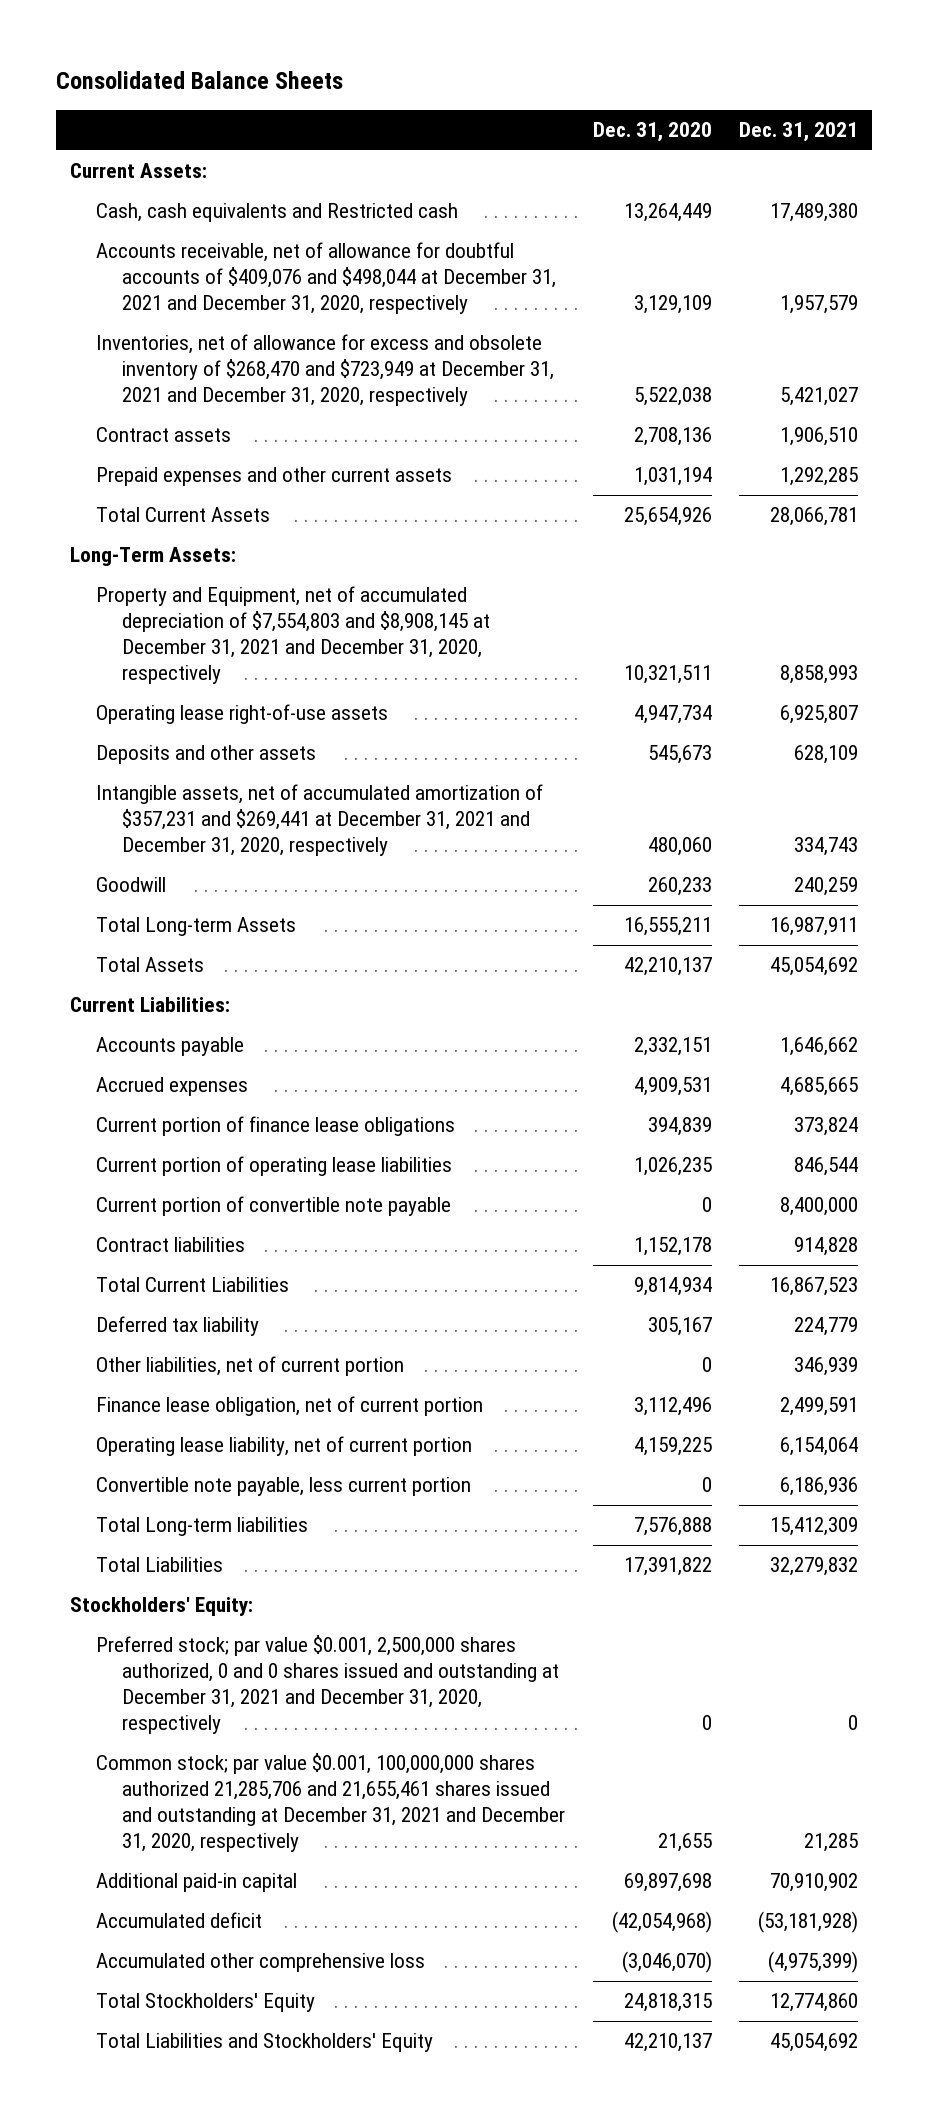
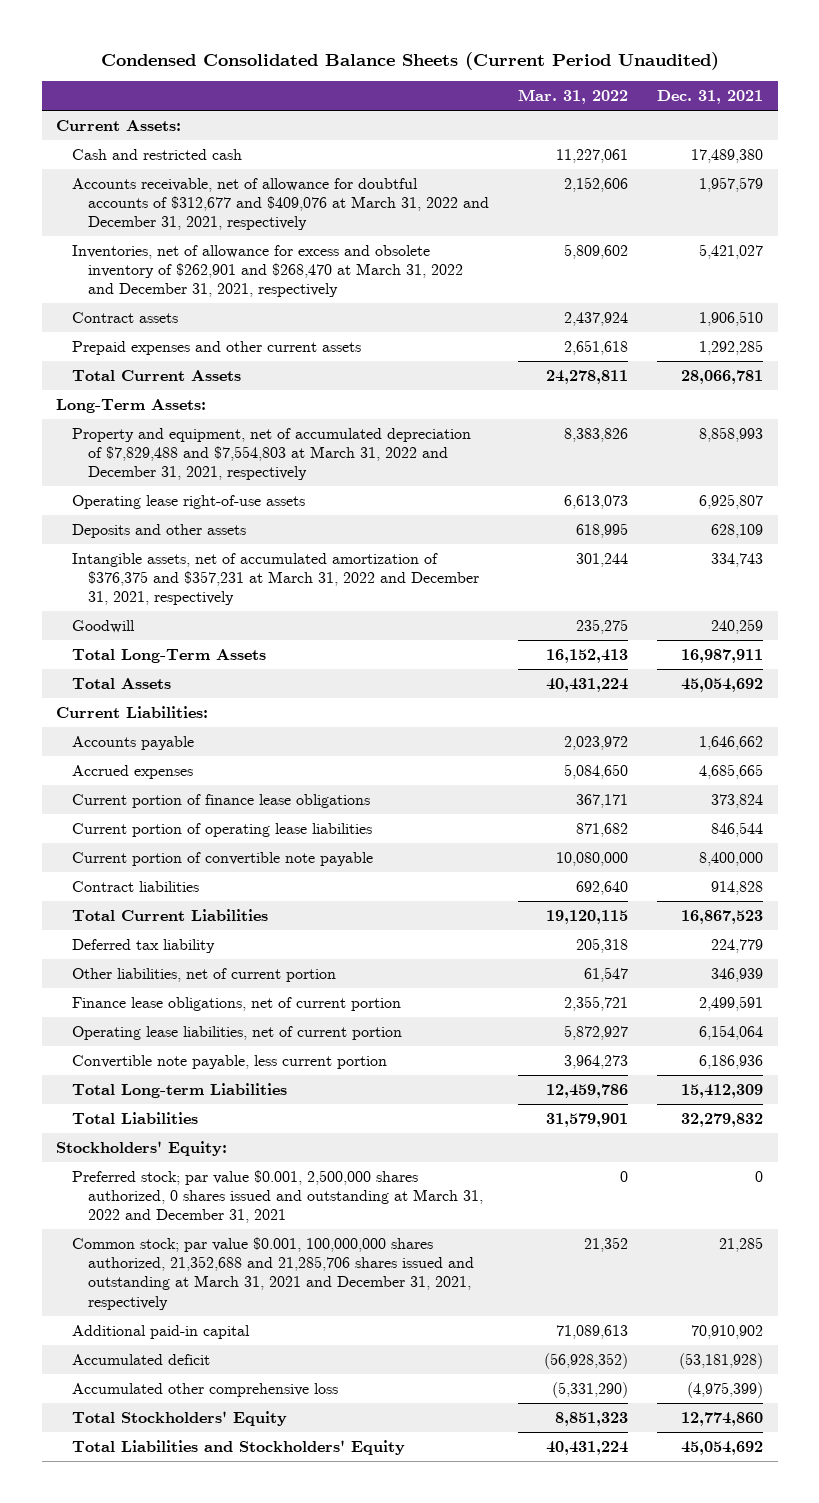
- Consolidated Balance Sheets
+ Condensed Consolidated Balance Sheets (Current Period Unaudited)
- | Dec. 31, 2020 | Dec. 31, 2021
+ | Mar. 31, 2022 | Dec. 31, 2021
- Cash, cash equivalents and Restricted cash | 13,264,449 | 17,489,380
- Accounts receivable, net of allowance for doubtful accounts of $409,076 and $498,044 at December 31, 2021 and December 31, 2020, respectively | 3,129,109 | 1,957,579
- Inventories, net of allowance for excess and obsolete inventory of $268,470 and $723,949 at December 31, 2021 and December 31, 2020, respectively | 5,522,038 | 5,421,027
+ Cash and restricted cash | 11,227,061 | 17,489,380
+ Accounts receivable, net of allowance for doubtful accounts of $312,677 and $409,076 at March 31, 2022 and December 31, 2021, respectively | 2,152,606 | 1,957,579
+ Inventories, net of allowance for excess and obsolete inventory of $262,901 and $268,470 at March 31, 2022 and December 31, 2021, respectively | 5,809,602 | 5,421,027
- Property and Equipment, net of accumulated depreciation of $7,554,803 and $8,908,145 at December 31, 2021 and December 31, 2020, respectively | 10,321,511 | 8,858,993
+ Property and equipment, net of accumulated depreciation of $7,829,488 and $7,554,803 at March 31, 2022 and December 31, 2021, respectively | 8,383,826 | 8,858,993
- Intangible assets, net of accumulated amortization of $357,231 and $269,441 at December 31, 2021 and December 31, 2020, respectively | 480,060 | 334,743
+ Intangible assets, net of accumulated amortization of $376,375 and $357,231 at March 31, 2022 and December 31, 2021, respectively | 301,244 | 334,743
- Total Long-term Assets | 16,555,211 | 16,987,911
+ Total Long-Term Assets | 16,152,413 | 16,987,911
- Finance lease obligation, net of current portion | 3,112,496 | 2,499,591
- Operating lease liability, net of current portion | 4,159,225 | 6,154,064
+ Finance lease obligations, net of current portion | 2,355,721 | 2,499,591
+ Operating lease liabilities, net of current portion | 5,872,927 | 6,154,064
- Total Long-term liabilities | 7,576,888 | 15,412,309
+ Total Long-term Liabilities | 12,459,786 | 15,412,309
- Preferred stock; par value $0.001, 2,500,000 shares authorized, 0 and 0 shares issued and outstanding at December 31, 2021 and December 31, 2020, respectively | 0 | 0
- Common stock; par value $0.001, 100,000,000 shares authorized 21,285,706 and 21,655,461 shares issued and outstanding at December 31, 2021 and December 31, 2020, respectively | 21,655 | 21,285
+ Preferred stock; par value $0.001, 2,500,000 shares authorized, 0 shares issued and outstanding at March 31, 2022 and December 31, 2021 | 0 | 0
+ Common stock; par value $0.001, 100,000,000 shares authorized, 21,352,688 and 21,285,706 shares issued and outstanding at March 31, 2021 and December 31, 2021, respectively | 21,352 | 21,285

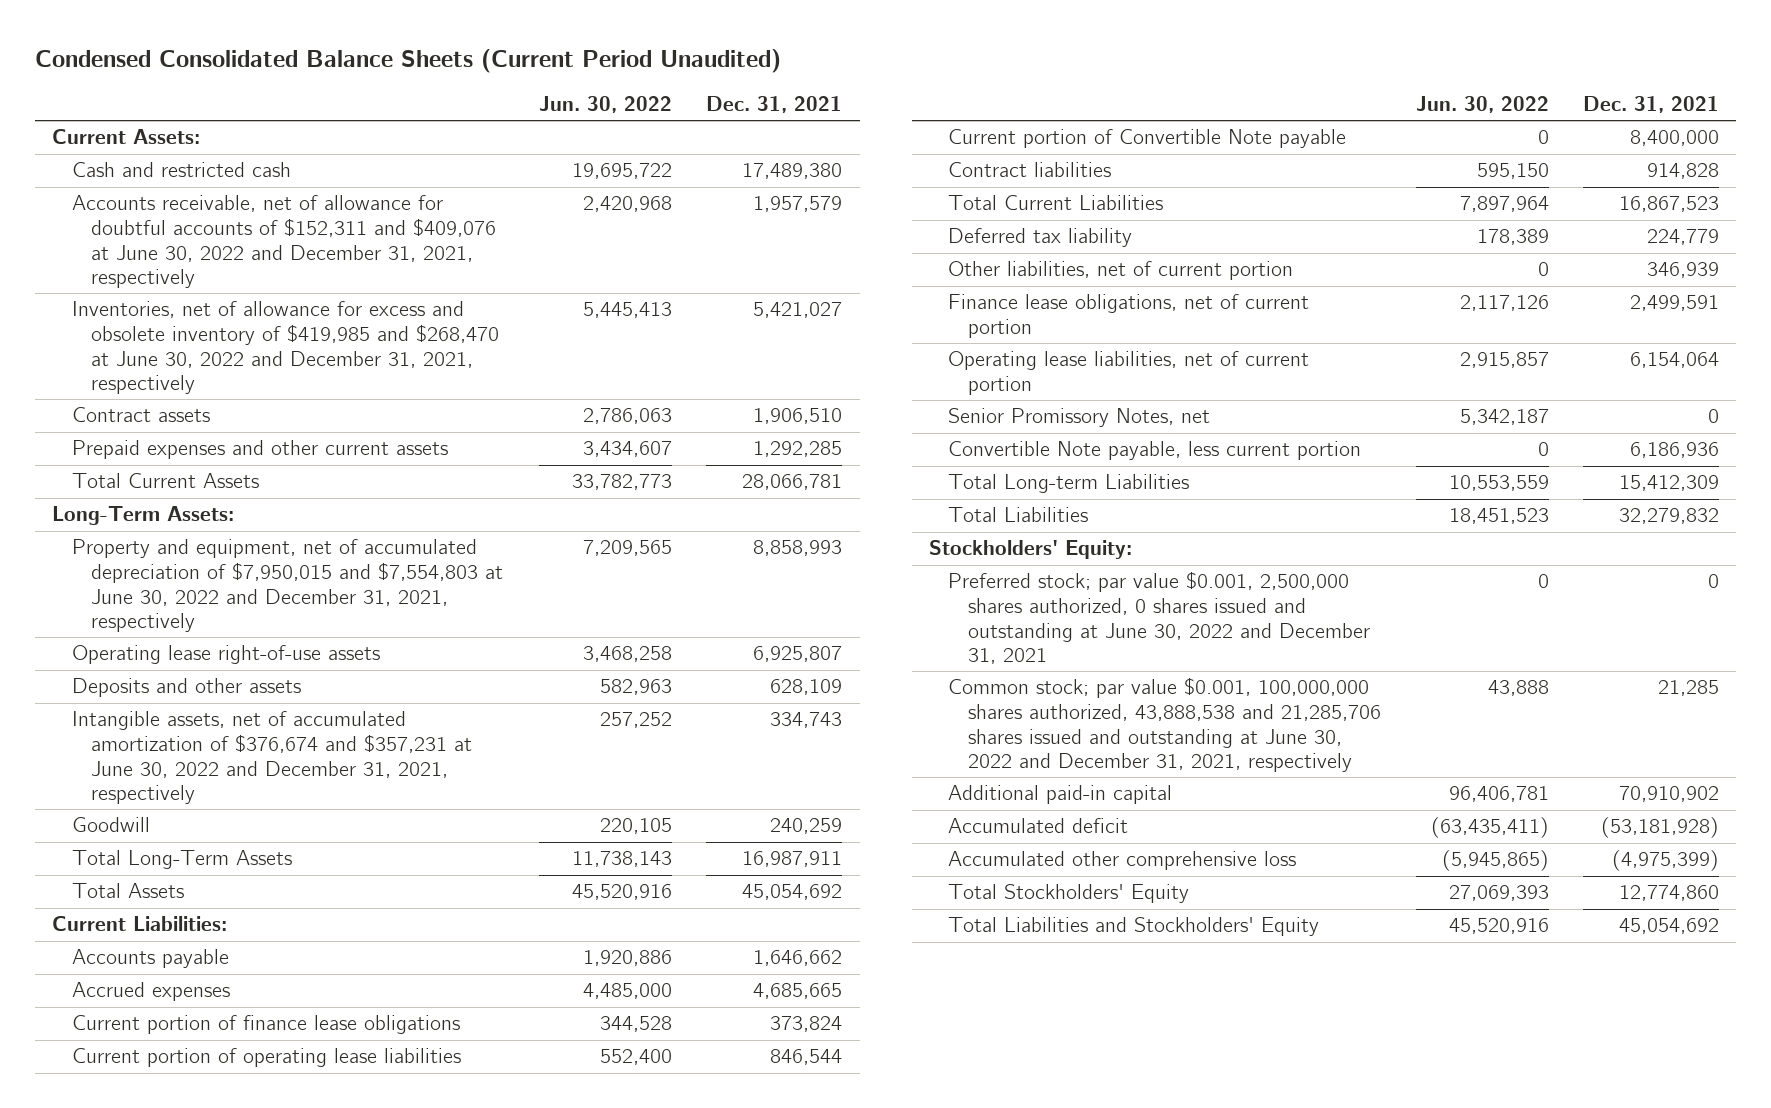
- | Mar. 31, 2022 | Dec. 31, 2021
+ | Jun. 30, 2022 | Dec. 31, 2021
- Accounts receivable, net of allowance for doubtful accounts of $312,677 and $409,076 at March 31, 2022 and December 31, 2021, respectively | 2,152,606 | 1,957,579
- Inventories, net of allowance for excess and obsolete inventory of $262,901 and $268,470 at March 31, 2022 and December 31, 2021, respectively | 5,809,602 | 5,421,027
+ Accounts receivable, net of allowance for doubtful accounts of $152,311 and $409,076 at June 30, 2022 and December 31, 2021, respectively | 2,420,968 | 1,957,579
+ Inventories, net of allowance for excess and obsolete inventory of $419,985 and $268,470 at June 30, 2022 and December 31, 2021, respectively | 5,445,413 | 5,421,027
- Property and equipment, net of accumulated depreciation of $7,829,488 and $7,554,803 at March 31, 2022 and December 31, 2021, respectively | 8,383,826 | 8,858,993
+ Property and equipment, net of accumulated depreciation of $7,950,015 and $7,554,803 at June 30, 2022 and December 31, 2021, respectively | 7,209,565 | 8,858,993
- Intangible assets, net of accumulated amortization of $376,375 and $357,231 at March 31, 2022 and December 31, 2021, respectively | 301,244 | 334,743
+ Intangible assets, net of accumulated amortization of $376,674 and $357,231 at June 30, 2022 and December 31, 2021, respectively | 257,252 | 334,743
- Current portion of convertible note payable | 10,080,000 | 8,400,000
+ Current portion of Convertible Note payable | 0 | 8,400,000
- Convertible note payable, less current portion | 3,964,273 | 6,186,936
+ Senior Promissory Notes, net | 5,342,187 | 0
+ Convertible Note payable, less current portion | 0 | 6,186,936
- Preferred stock; par value $0.001, 2,500,000 shares authorized, 0 shares issued and outstanding at March 31, 2022 and December 31, 2021 | 0 | 0
- Common stock; par value $0.001, 100,000,000 shares authorized, 21,352,688 and 21,285,706 shares issued and outstanding at March 31, 2021 and December 31, 2021, respectively | 21,352 | 21,285
+ Preferred stock; par value $0.001, 2,500,000 shares authorized, 0 shares issued and outstanding at June 30, 2022 and December 31, 2021 | 0 | 0
+ Common stock; par value $0.001, 100,000,000 shares authorized, 43,888,538 and 21,285,706 shares issued and outstanding at June 30, 2022 and December 31, 2021, respectively | 43,888 | 21,285

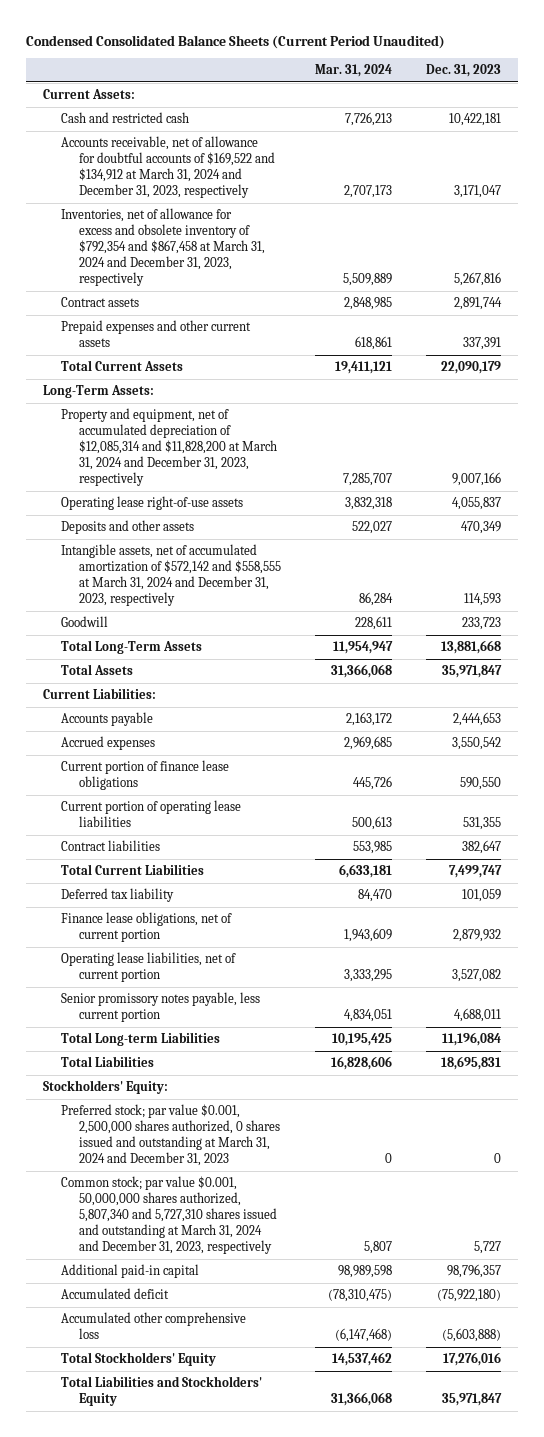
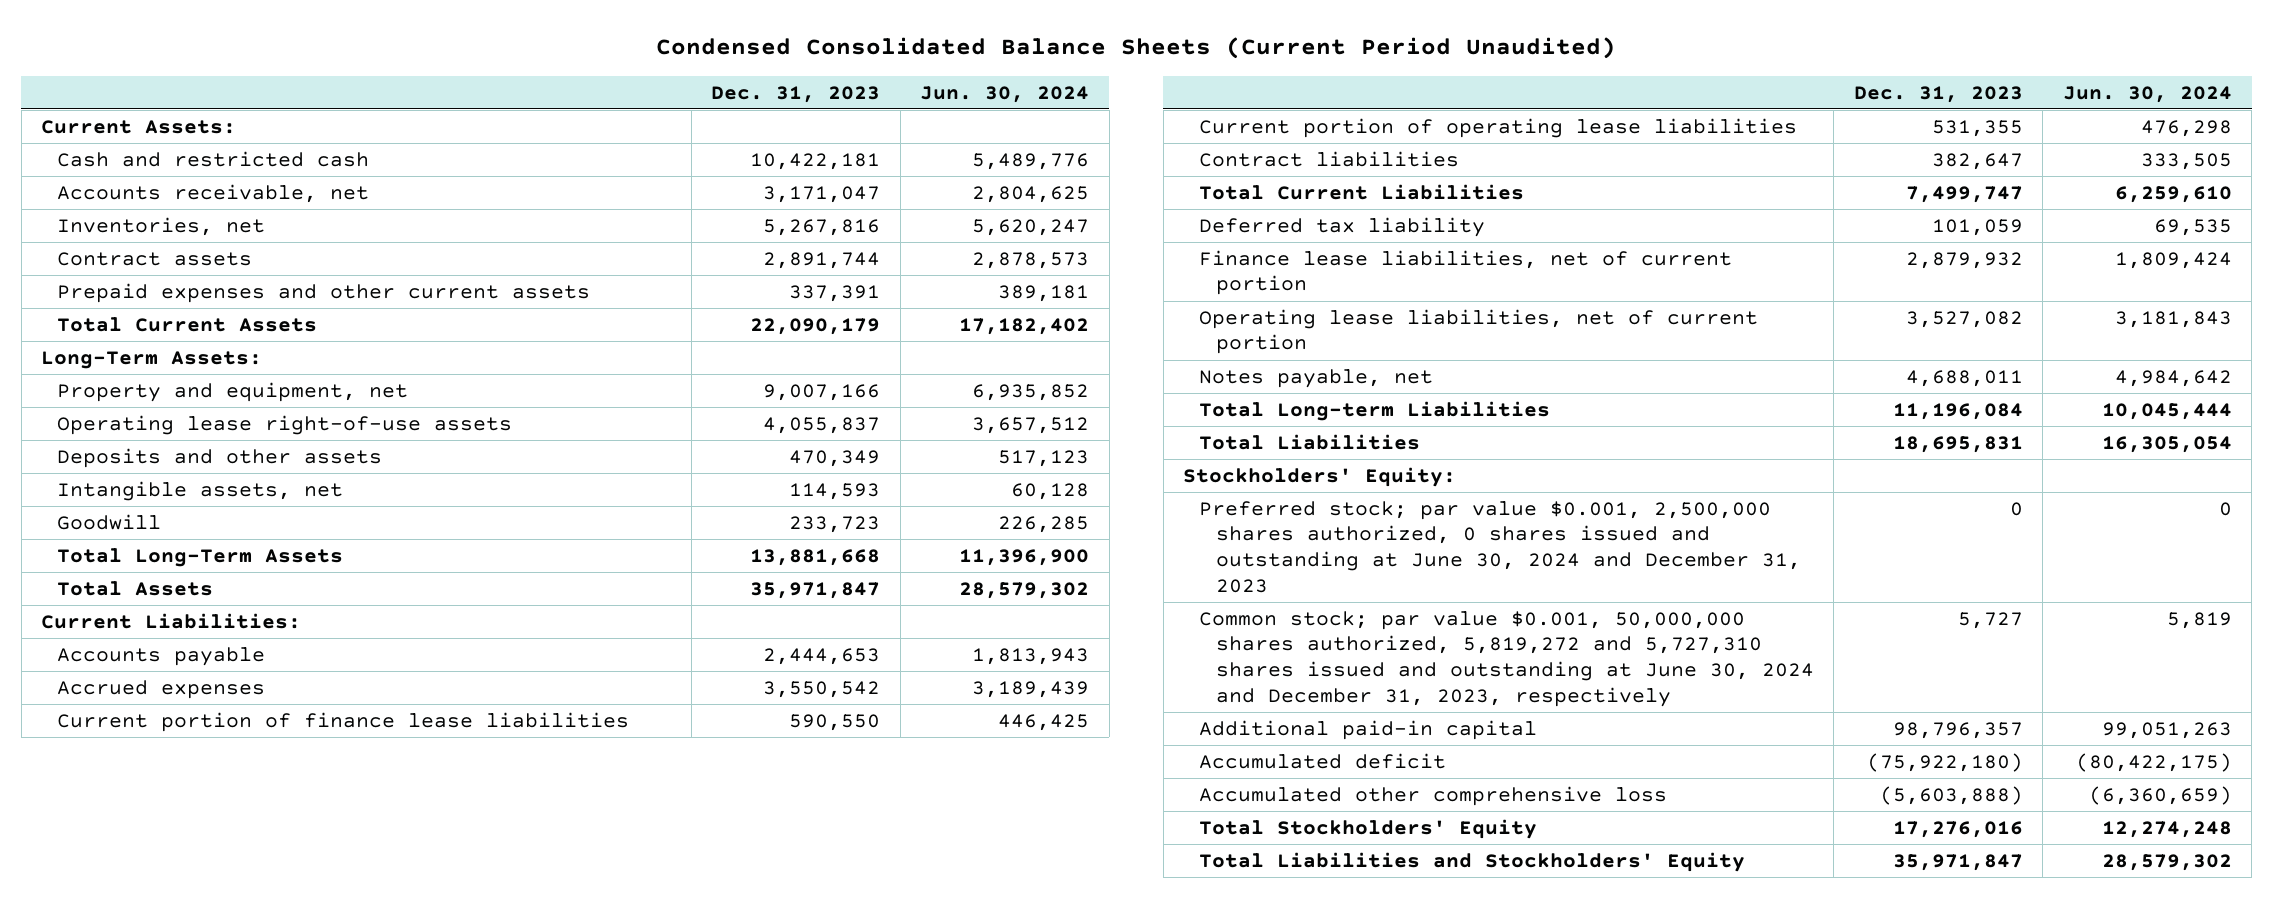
- | Mar. 31, 2024 | Dec. 31, 2023
+ | Dec. 31, 2023 | Jun. 30, 2024
- Accounts receivable, net of allowance for doubtful accounts of $169,522 and $134,912 at March 31, 2024 and December 31, 2023, respectively | 2,707,173 | 3,171,047
- Inventories, net of allowance for excess and obsolete inventory of $792,354 and $867,458 at March 31, 2024 and December 31, 2023, respectively | 5,509,889 | 5,267,816
+ Accounts receivable, net | 3,171,047 | 2,804,625
+ Inventories, net | 5,267,816 | 5,620,247
- Property and equipment, net of accumulated depreciation of $12,085,314 and $11,828,200 at March 31, 2024 and December 31, 2023, respectively | 7,285,707 | 9,007,166
+ Property and equipment, net | 9,007,166 | 6,935,852
- Intangible assets, net of accumulated amortization of $572,142 and $558,555 at March 31, 2024 and December 31, 2023, respectively | 86,284 | 114,593
+ Intangible assets, net | 114,593 | 60,128
- Current portion of finance lease obligations | 445,726 | 590,550
+ Current portion of finance lease liabilities | 590,550 | 446,425
- Finance lease obligations, net of current portion | 1,943,609 | 2,879,932
+ Finance lease liabilities, net of current portion | 2,879,932 | 1,809,424
- Senior promissory notes payable, less current portion | 4,834,051 | 4,688,011
+ Notes payable, net | 4,688,011 | 4,984,642
- Preferred stock; par value $0.001, 2,500,000 shares authorized, 0 shares issued and outstanding at March 31, 2024 and December 31, 2023 | 0 | 0
- Common stock; par value $0.001, 50,000,000 shares authorized, 5,807,340 and 5,727,310 shares issued and outstanding at March 31, 2024 and December 31, 2023, respectively | 5,807 | 5,727
+ Preferred stock; par value $0.001, 2,500,000 shares authorized, 0 shares issued and outstanding at June 30, 2024 and December 31, 2023 | 0 | 0
+ Common stock; par value $0.001, 50,000,000 shares authorized, 5,819,272 and 5,727,310 shares issued and outstanding at June 30, 2024 and December 31, 2023, respectively | 5,727 | 5,819

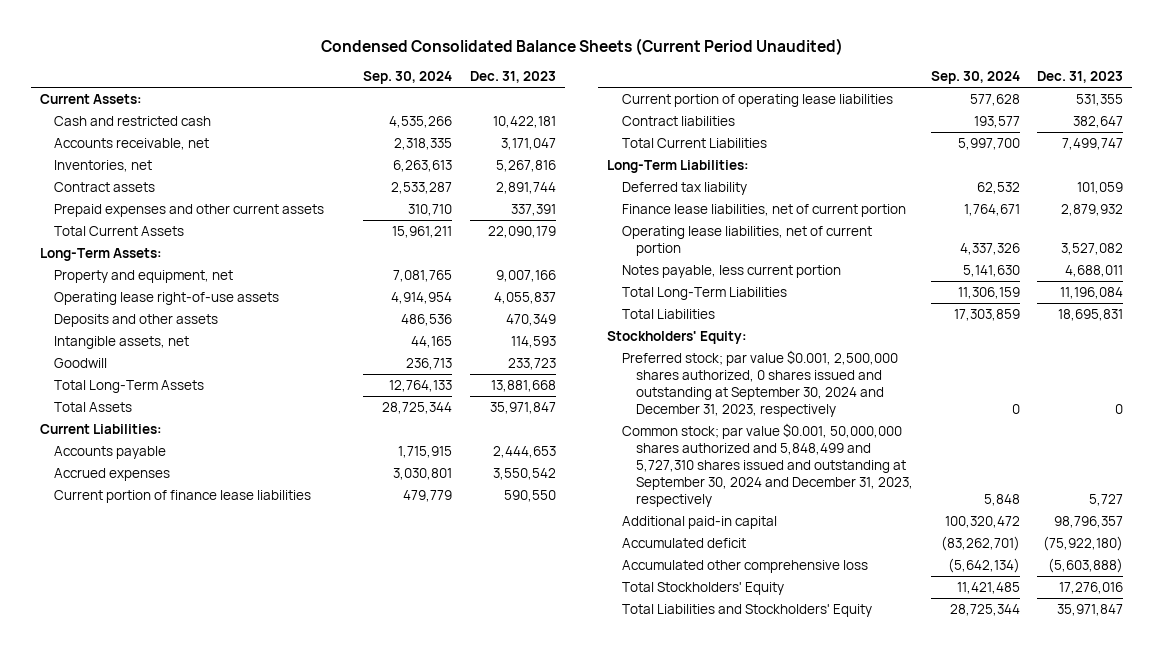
- | Dec. 31, 2023 | Jun. 30, 2024
+ | Sep. 30, 2024 | Dec. 31, 2023
+ Long-Term Liabilities:
- Notes payable, net | 4,688,011 | 4,984,642
- Total Long-term Liabilities | 11,196,084 | 10,045,444
+ Notes payable, less current portion | 5,141,630 | 4,688,011
+ Total Long-Term Liabilities | 11,306,159 | 11,196,084
- Preferred stock; par value $0.001, 2,500,000 shares authorized, 0 shares issued and outstanding at June 30, 2024 and December 31, 2023 | 0 | 0
- Common stock; par value $0.001, 50,000,000 shares authorized, 5,819,272 and 5,727,310 shares issued and outstanding at June 30, 2024 and December 31, 2023, respectively | 5,727 | 5,819
+ Preferred stock; par value $0.001, 2,500,000 shares authorized, 0 shares issued and outstanding at September 30, 2024 and December 31, 2023, respectively | 0 | 0
+ Common stock; par value $0.001, 50,000,000 shares authorized and 5,848,499 and 5,727,310 shares issued and outstanding at September 30, 2024 and December 31, 2023, respectively | 5,848 | 5,727

